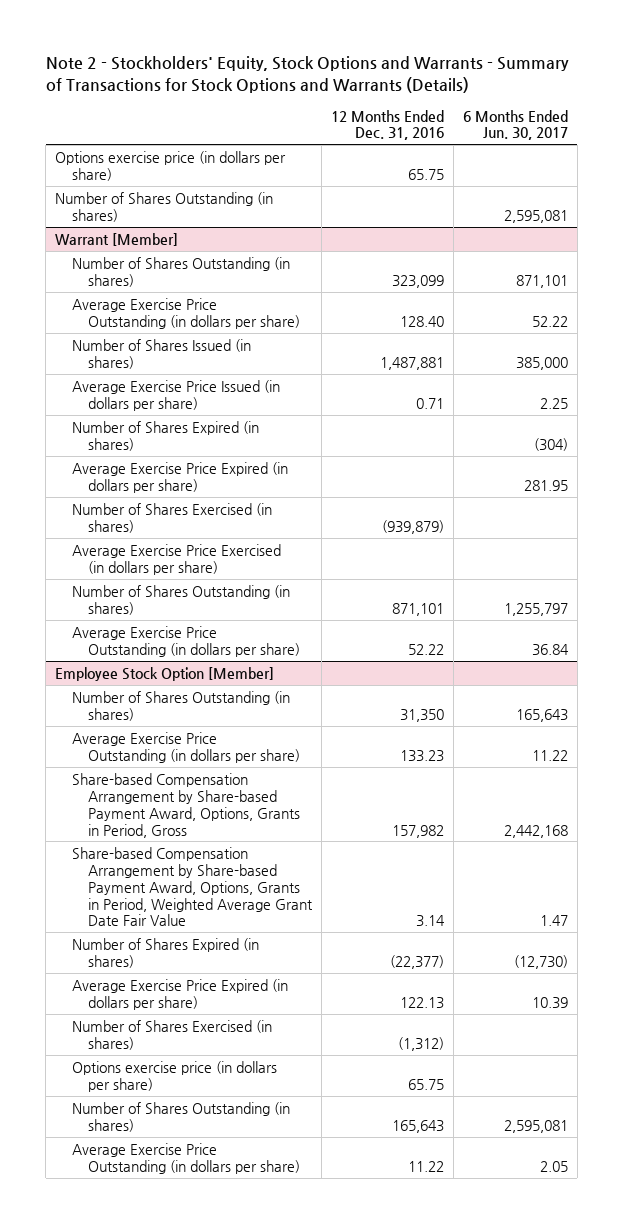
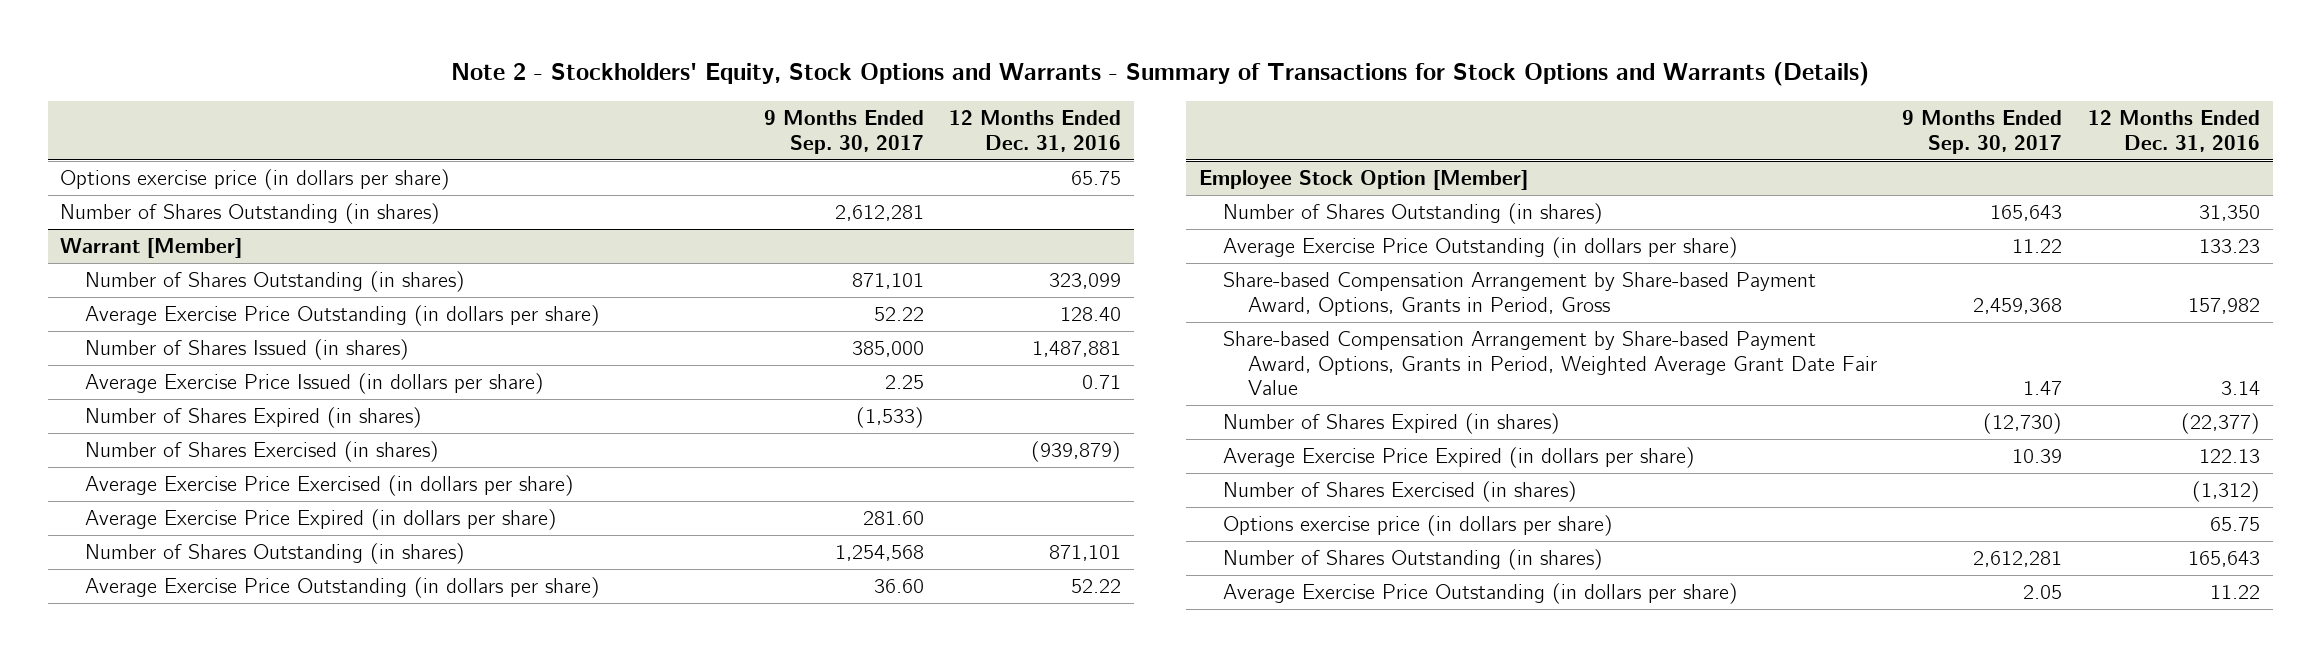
- | 12 Months Ended Dec. 31, 2016 | 6 Months Ended Jun. 30, 2017
+ | 9 Months Ended Sep. 30, 2017 | 12 Months Ended Dec. 31, 2016
@ Warrant [Member]
moved down: Average Exercise Price Expired (in dollars per share) | 281.60 |

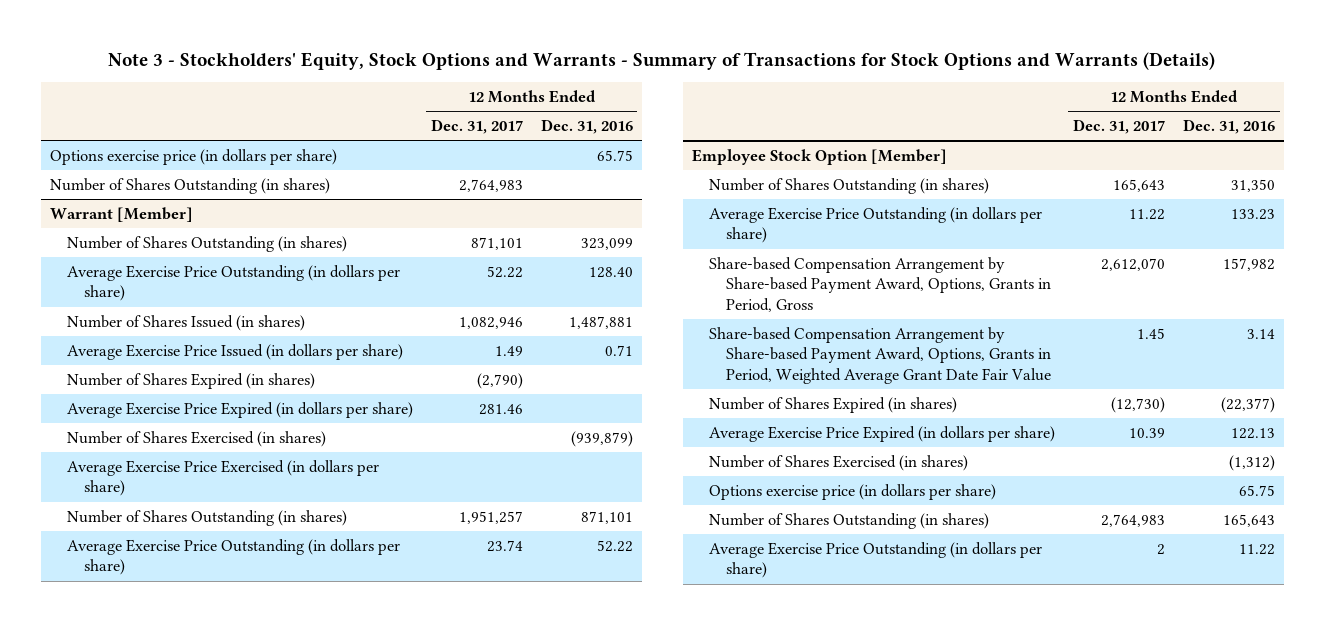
- Note 2 - Stockholders' Equity, Stock Options and Warrants - Summary of Transactions for Stock Options and Warrants (Details)
+ Note 3 - Stockholders' Equity, Stock Options and Warrants - Summary of Transactions for Stock Options and Warrants (Details)
- | 9 Months Ended Sep. 30, 2017 | 12 Months Ended Dec. 31, 2016
+ | 12 Months Ended Dec. 31, 2017 | 12 Months Ended Dec. 31, 2016
@ Warrant [Member]
moved up: Average Exercise Price Expired (in dollars per share) | 281.46 |

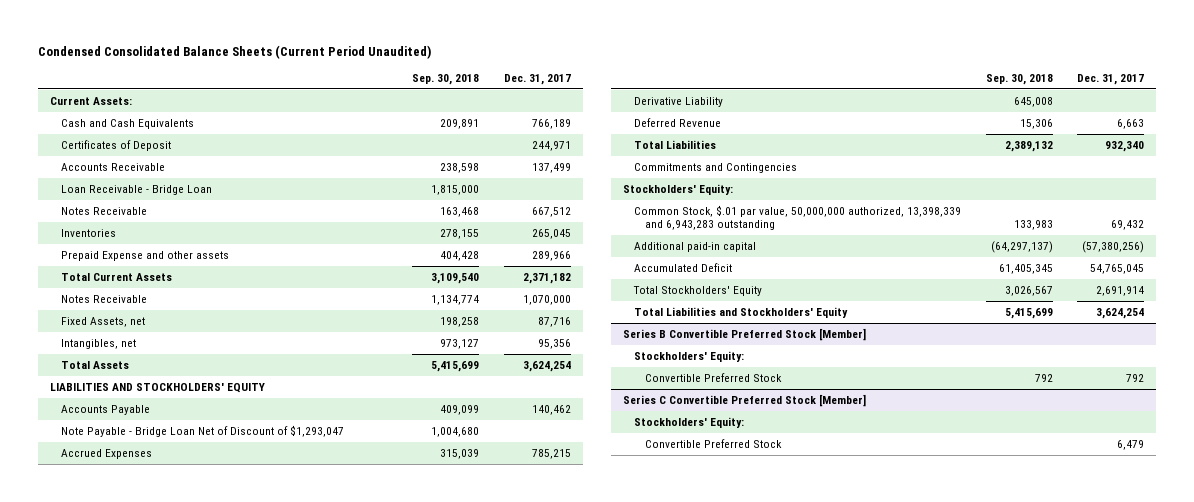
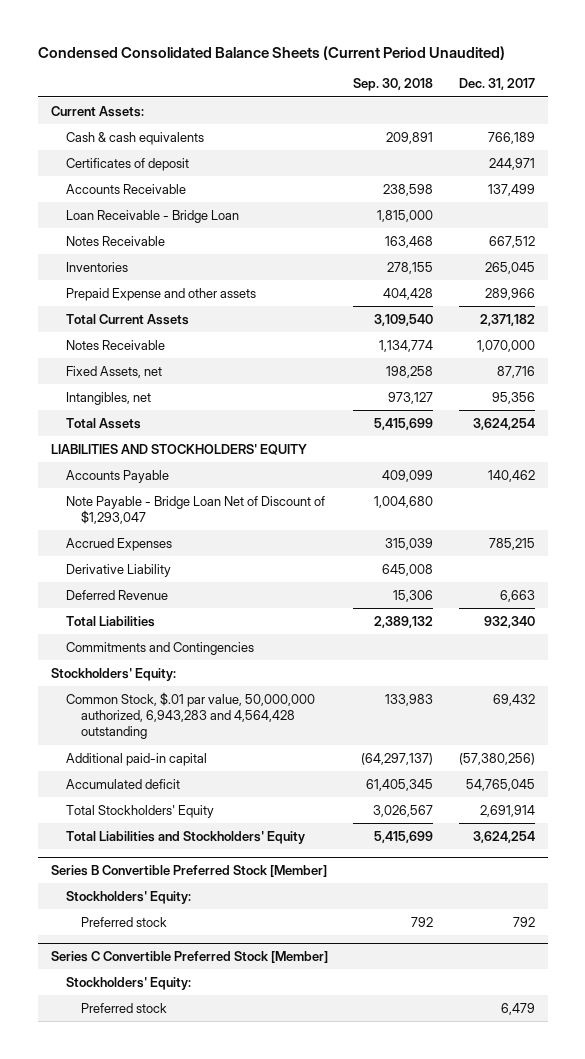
- Cash and Cash Equivalents | 209,891 | 766,189
- Certificates of Deposit | | 244,971
+ Cash & cash equivalents | 209,891 | 766,189
+ Certificates of deposit | | 244,971
- Common Stock, $.01 par value, 50,000,000 authorized, 13,398,339 and 6,943,283 outstanding | 133,983 | 69,432
+ Common Stock, $.01 par value, 50,000,000 authorized, 6,943,283 and 4,564,428 outstanding | 133,983 | 69,432
- Accumulated Deficit | 61,405,345 | 54,765,045
+ Accumulated deficit | 61,405,345 | 54,765,045
@ Series B Convertible Preferred Stock [Member]
- Convertible Preferred Stock | 792 | 792
+ Preferred stock | 792 | 792
@ Series C Convertible Preferred Stock [Member]
- Convertible Preferred Stock | | 6,479
+ Preferred stock | | 6,479

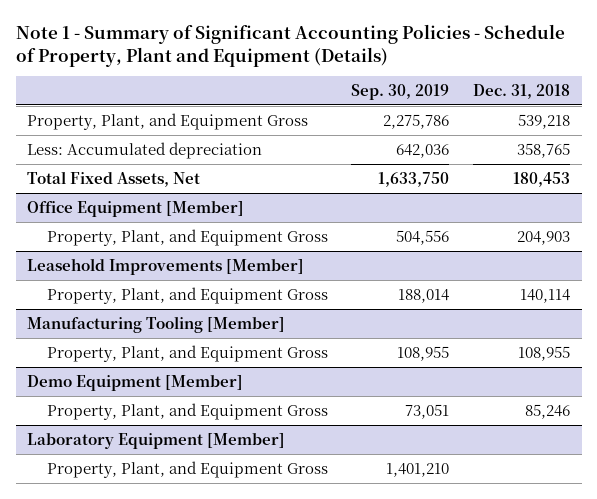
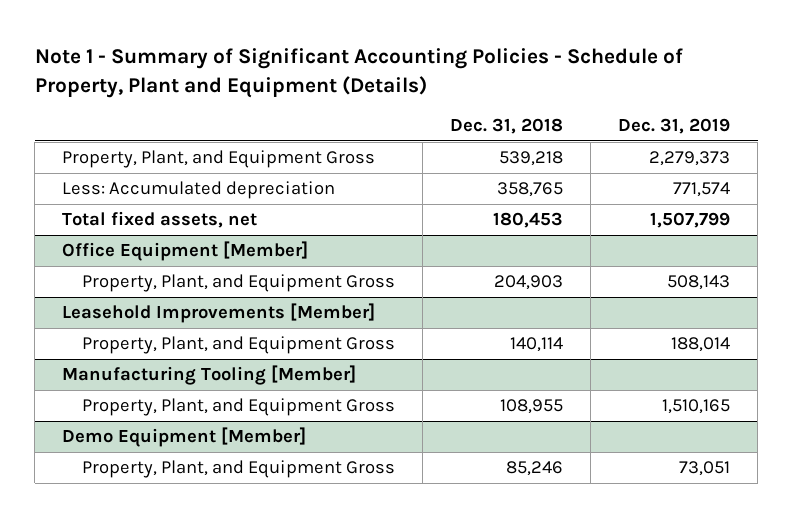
- | Sep. 30, 2019 | Dec. 31, 2018
+ | Dec. 31, 2018 | Dec. 31, 2019
- Total Fixed Assets, Net | 1,633,750 | 180,453
+ Total fixed assets, net | 180,453 | 1,507,799
- Laboratory Equipment [Member]
- Property, Plant, and Equipment Gross | 1,401,210 |

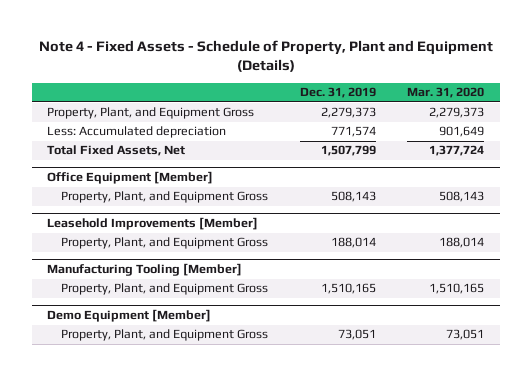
- Note 1 - Summary of Significant Accounting Policies - Schedule of Property, Plant and Equipment (Details)
+ Note 4 - Fixed Assets - Schedule of Property, Plant and Equipment (Details)
- | Dec. 31, 2018 | Dec. 31, 2019
+ | Dec. 31, 2019 | Mar. 31, 2020
- Total fixed assets, net | 180,453 | 1,507,799
+ Total Fixed Assets, Net | 1,507,799 | 1,377,724

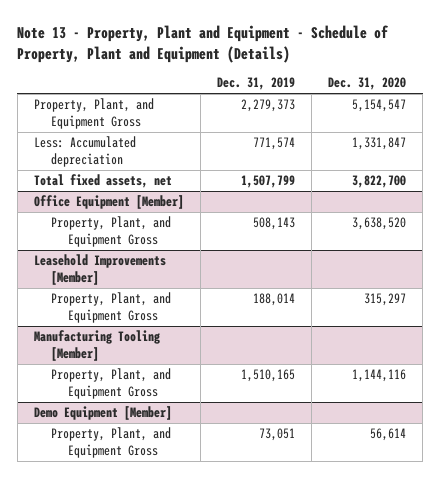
- Note 4 - Fixed Assets - Schedule of Property, Plant and Equipment (Details)
+ Note 13 - Property, Plant and Equipment - Schedule of Property, Plant and Equipment (Details)
- | Dec. 31, 2019 | Mar. 31, 2020
+ | Dec. 31, 2019 | Dec. 31, 2020
- Total Fixed Assets, Net | 1,507,799 | 1,377,724
+ Total fixed assets, net | 1,507,799 | 3,822,700

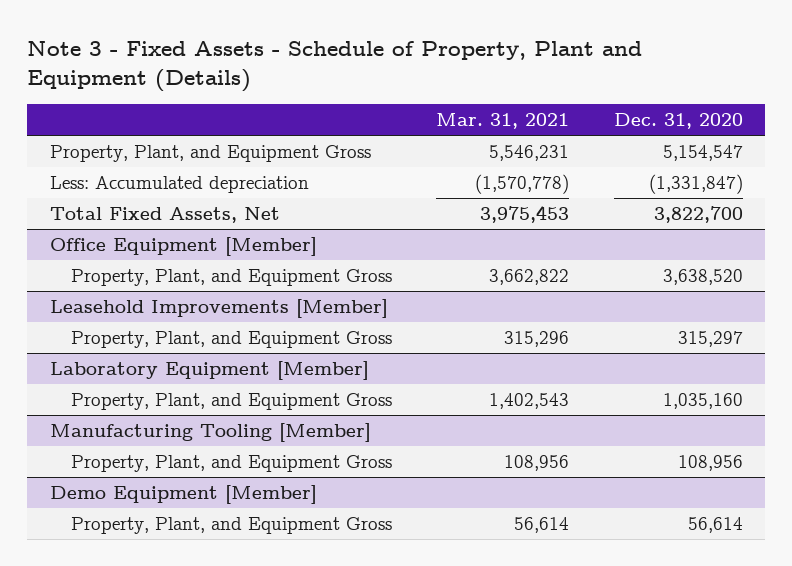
- Note 13 - Property, Plant and Equipment - Schedule of Property, Plant and Equipment (Details)
+ Note 3 - Fixed Assets - Schedule of Property, Plant and Equipment (Details)
- | Dec. 31, 2019 | Dec. 31, 2020
+ | Mar. 31, 2021 | Dec. 31, 2020
- Less: Accumulated depreciation | 771,574 | 1,331,847
- Total fixed assets, net | 1,507,799 | 3,822,700
+ Less: Accumulated depreciation | (1,570,778) | (1,331,847)
+ Total Fixed Assets, Net | 3,975,453 | 3,822,700
+ Laboratory Equipment [Member]
+ Property, Plant, and Equipment Gross | 1,402,543 | 1,035,160
@ Manufacturing Tooling [Member]
- Property, Plant, and Equipment Gross | 1,510,165 | 1,144,116
+ Property, Plant, and Equipment Gross | 108,956 | 108,956

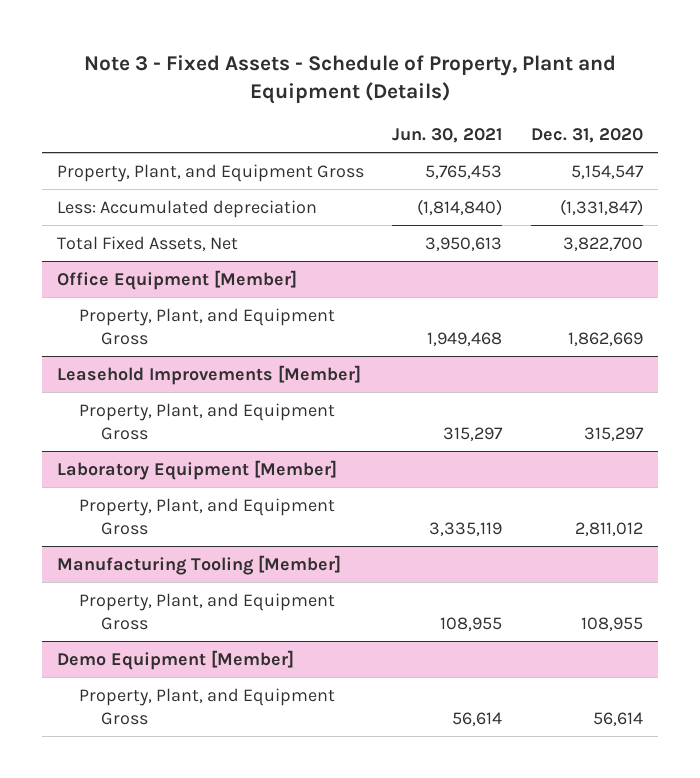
- | Mar. 31, 2021 | Dec. 31, 2020
+ | Jun. 30, 2021 | Dec. 31, 2020
@ Office Equipment [Member]
- Property, Plant, and Equipment Gross | 3,662,822 | 3,638,520
+ Property, Plant, and Equipment Gross | 1,949,468 | 1,862,669
@ Laboratory Equipment [Member]
- Property, Plant, and Equipment Gross | 1,402,543 | 1,035,160
+ Property, Plant, and Equipment Gross | 3,335,119 | 2,811,012
@ Manufacturing Tooling [Member]
- Property, Plant, and Equipment Gross | 108,956 | 108,956
+ Property, Plant, and Equipment Gross | 108,955 | 108,955

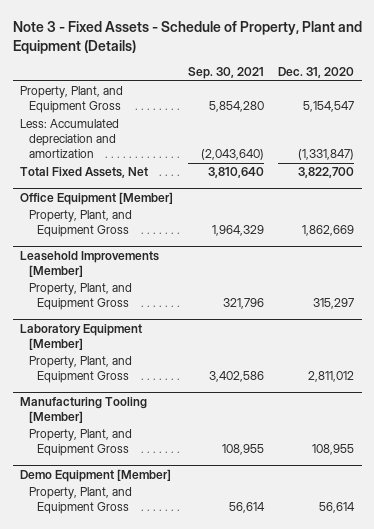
- | Jun. 30, 2021 | Dec. 31, 2020
+ | Sep. 30, 2021 | Dec. 31, 2020
- Less: Accumulated depreciation | (1,814,840) | (1,331,847)
+ Less: Accumulated depreciation and amortization | (2,043,640) | (1,331,847)

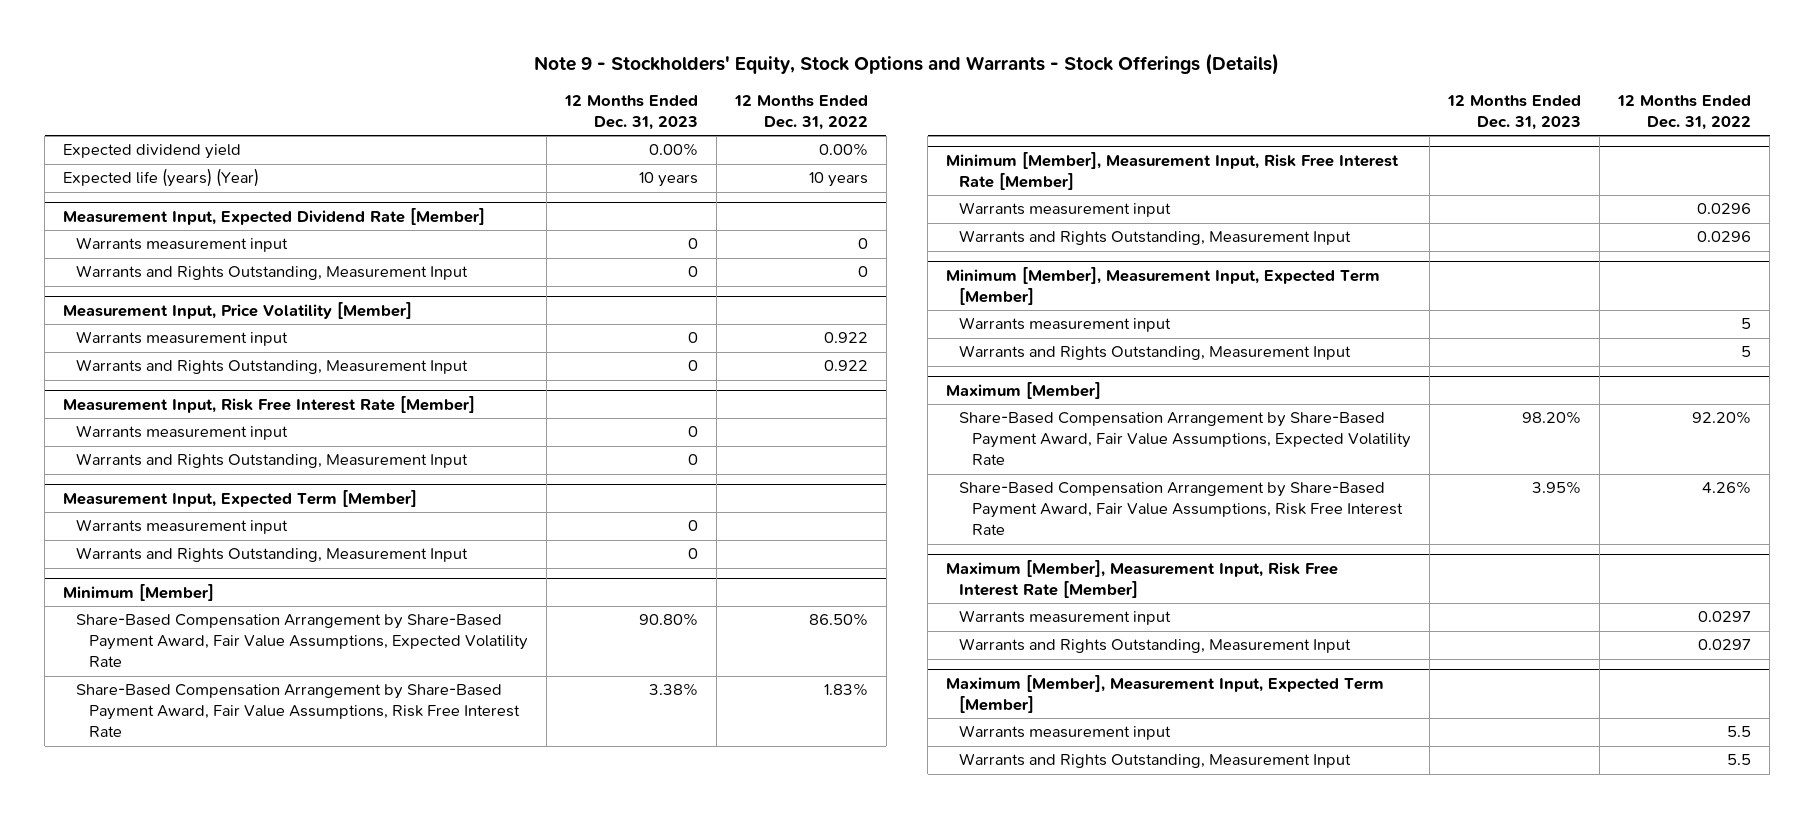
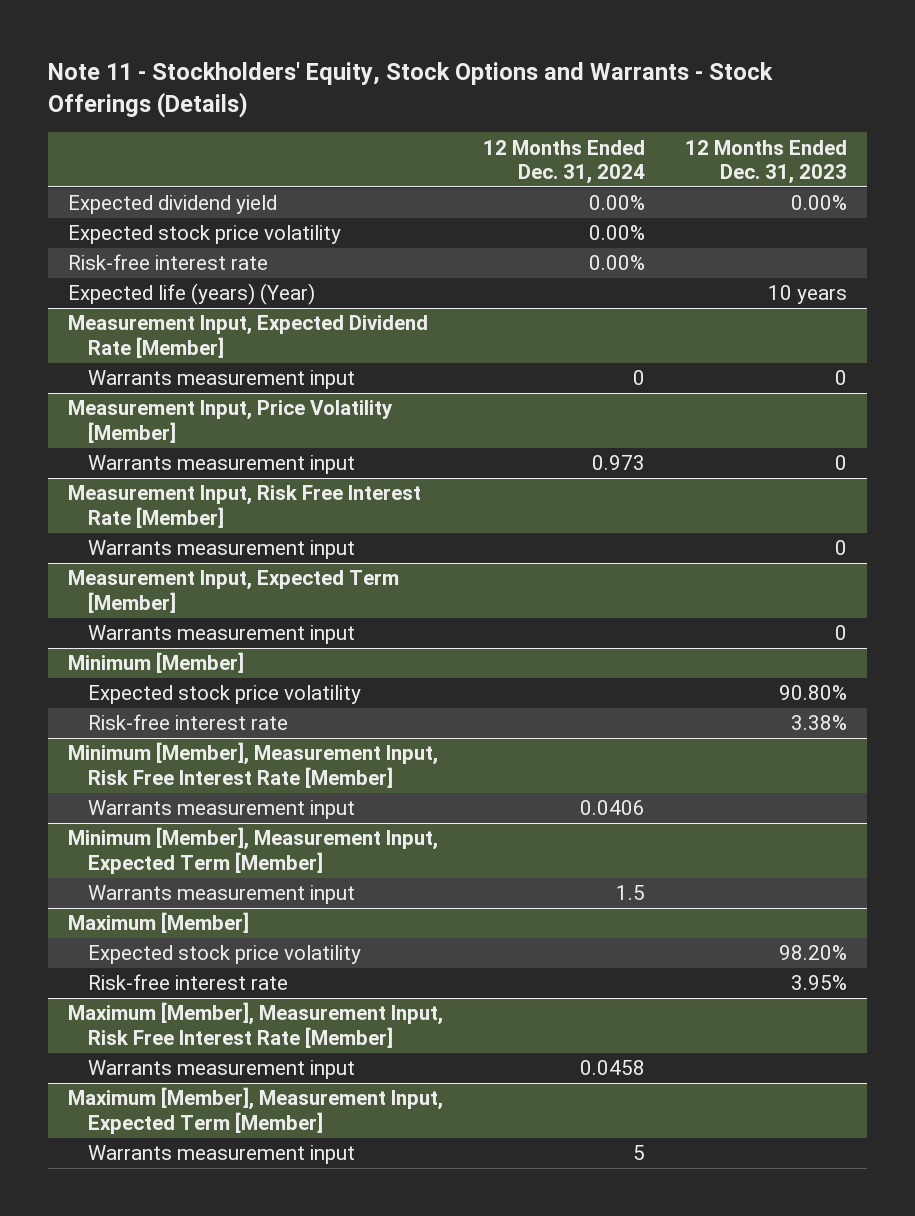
- Note 9 - Stockholders' Equity, Stock Options and Warrants - Stock Offerings (Details)
+ Note 11 - Stockholders' Equity, Stock Options and Warrants - Stock Offerings (Details)
- | 12 Months Ended Dec. 31, 2023 | 12 Months Ended Dec. 31, 2022
+ | 12 Months Ended Dec. 31, 2024 | 12 Months Ended Dec. 31, 2023
+ Expected stock price volatility | 0.00% |
+ Risk-free interest rate | 0.00% |
@ Measurement Input, Expected Dividend Rate [Member]
- Warrants and Rights Outstanding, Measurement Input | 0 | 0
@ Measurement Input, Price Volatility [Member]
- Warrants and Rights Outstanding, Measurement Input | 0 | 0.922
@ Measurement Input, Risk Free Interest Rate [Member]
- Warrants and Rights Outstanding, Measurement Input | 0 |
@ Measurement Input, Expected Term [Member]
- Warrants and Rights Outstanding, Measurement Input | 0 |
@ Minimum [Member]
- Share-Based Compensation Arrangement by Share-Based Payment Award, Fair Value Assumptions, Expected Volatility Rate | 90.80% | 86.50%
- Share-Based Compensation Arrangement by Share-Based Payment Award, Fair Value Assumptions, Risk Free Interest Rate | 3.38% | 1.83%
+ Expected stock price volatility | | 90.80%
+ Risk-free interest rate | | 3.38%
@ Minimum [Member], Measurement Input, Risk Free Interest Rate [Member]
- Warrants and Rights Outstanding, Measurement Input | | 0.0296
@ Minimum [Member], Measurement Input, Expected Term [Member]
- Warrants and Rights Outstanding, Measurement Input | | 5
@ Maximum [Member]
- Share-Based Compensation Arrangement by Share-Based Payment Award, Fair Value Assumptions, Expected Volatility Rate | 98.20% | 92.20%
- Share-Based Compensation Arrangement by Share-Based Payment Award, Fair Value Assumptions, Risk Free Interest Rate | 3.95% | 4.26%
+ Expected stock price volatility | | 98.20%
+ Risk-free interest rate | | 3.95%
@ Maximum [Member], Measurement Input, Risk Free Interest Rate [Member]
- Warrants and Rights Outstanding, Measurement Input | | 0.0297
@ Maximum [Member], Measurement Input, Expected Term [Member]
- Warrants and Rights Outstanding, Measurement Input | | 5.5

